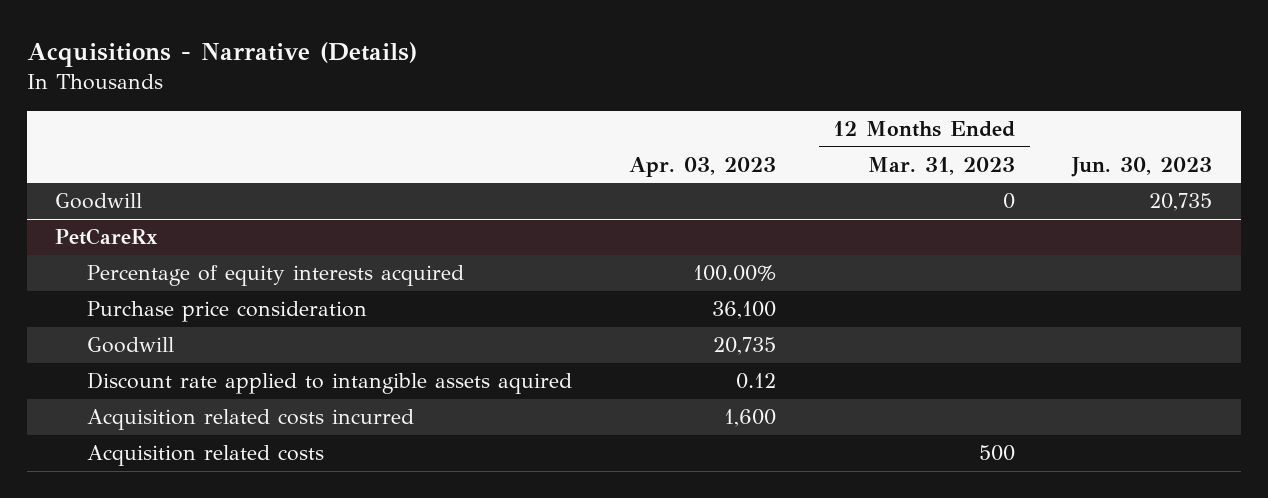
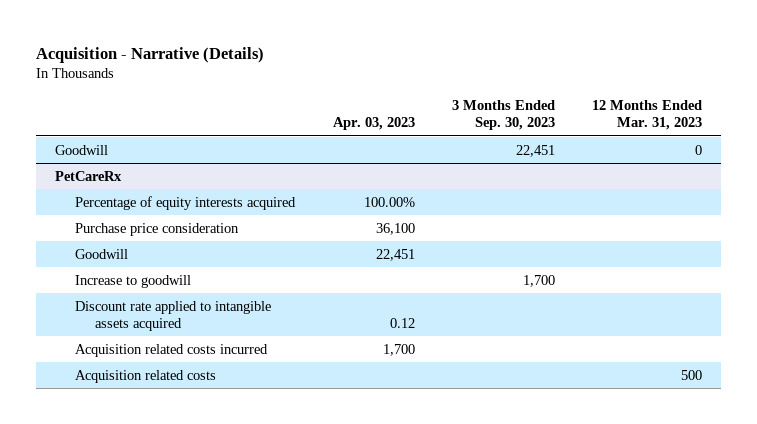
- Acquisitions - Narrative (Details)
+ Acquisition - Narrative (Details)
- | Apr. 03, 2023 | 12 Months Ended Mar. 31, 2023 | Jun. 30, 2023
+ | Apr. 03, 2023 | 3 Months Ended Sep. 30, 2023 | 12 Months Ended Mar. 31, 2023
@ PetCareRx
- Goodwill | 20,735 | |
- Discount rate applied to intangible assets aquired | 0.12 | |
- Acquisition related costs incurred | 1,600 | |
+ Goodwill | 22,451 | |
+ Increase to goodwill | | 1,700 |
+ Discount rate applied to intangible assets acquired | 0.12 | |
+ Acquisition related costs incurred | 1,700 | |

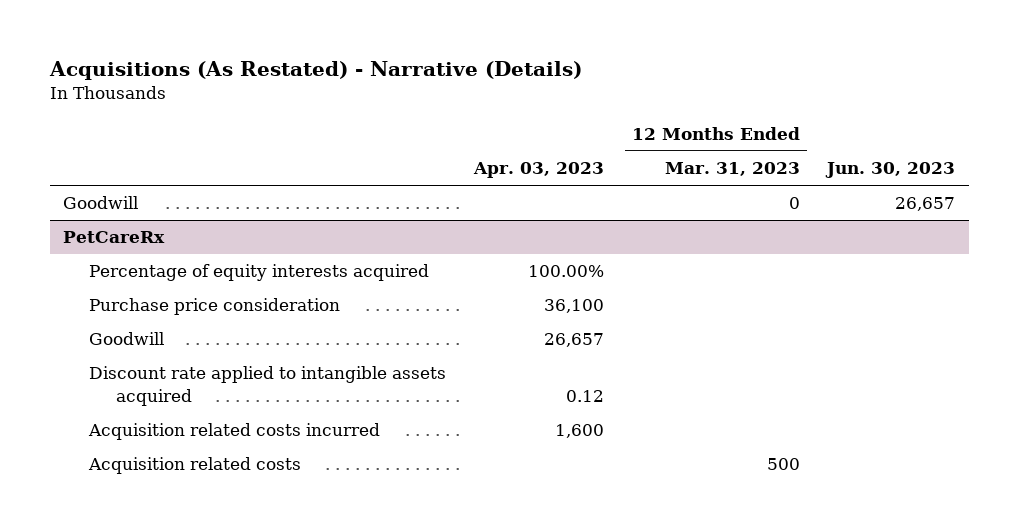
- Acquisition - Narrative (Details)
+ Acquisitions (As Restated) - Narrative (Details)
- | Apr. 03, 2023 | 3 Months Ended Sep. 30, 2023 | 12 Months Ended Mar. 31, 2023
+ | Apr. 03, 2023 | 12 Months Ended Mar. 31, 2023 | Jun. 30, 2023
@ PetCareRx
- Goodwill | 22,451 | |
- Increase to goodwill | | 1,700 |
+ Goodwill | 26,657 | |
- Acquisition related costs incurred | 1,700 | |
+ Acquisition related costs incurred | 1,600 | |

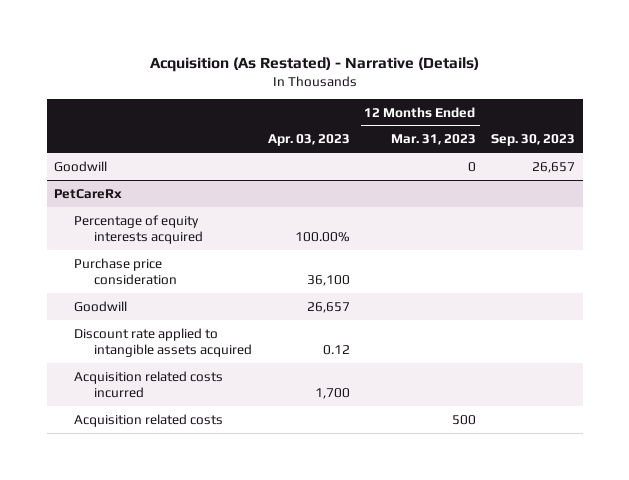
- Acquisitions (As Restated) - Narrative (Details)
+ Acquisition (As Restated) - Narrative (Details)
- | Apr. 03, 2023 | 12 Months Ended Mar. 31, 2023 | Jun. 30, 2023
+ | Apr. 03, 2023 | 12 Months Ended Mar. 31, 2023 | Sep. 30, 2023
@ PetCareRx
- Acquisition related costs incurred | 1,600 | |
+ Acquisition related costs incurred | 1,700 | |

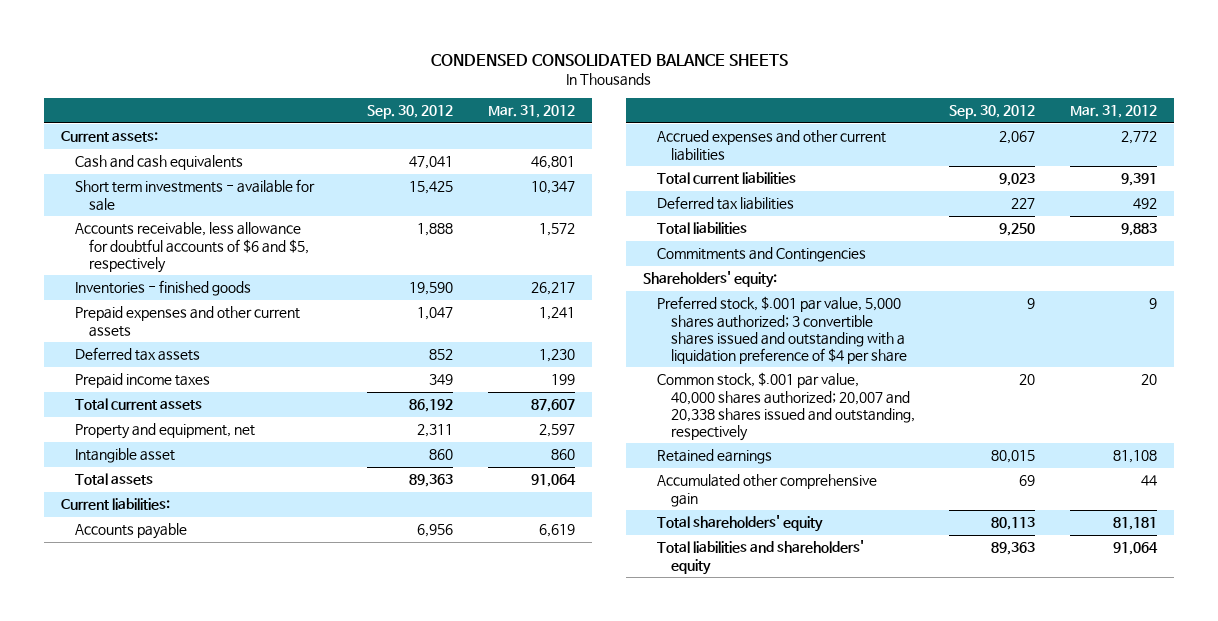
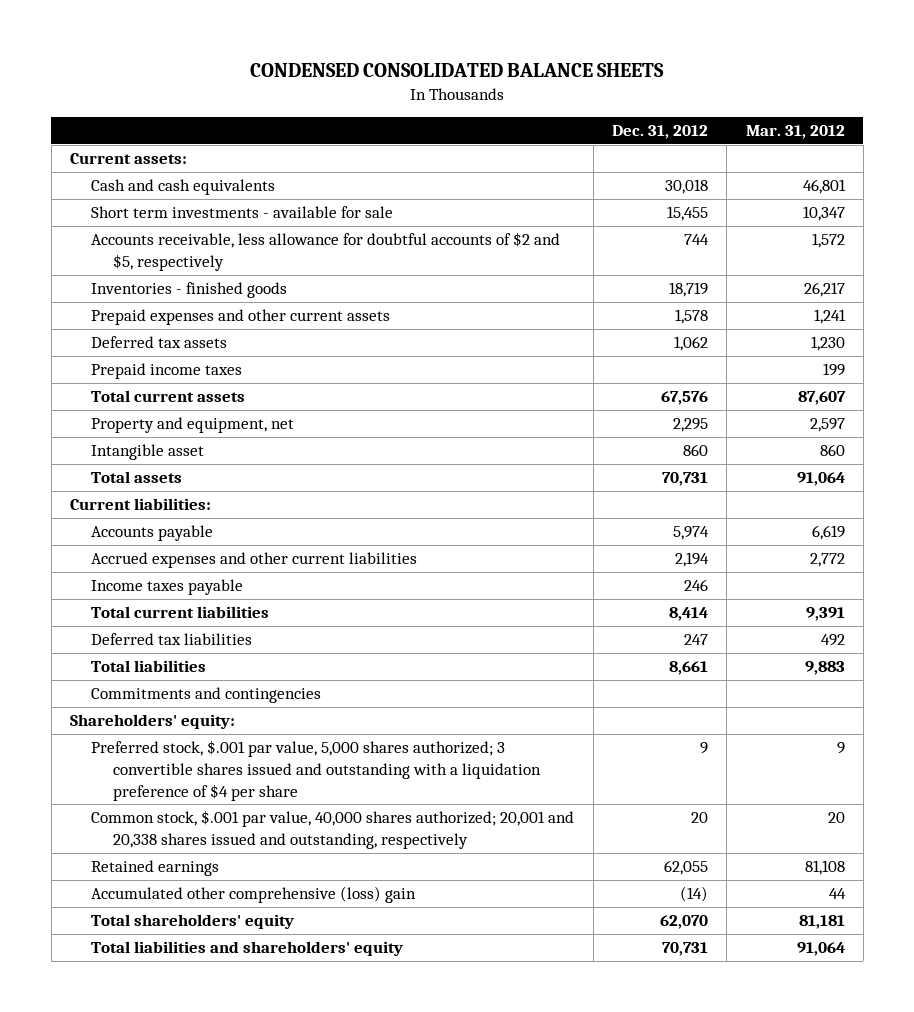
- | Sep. 30, 2012 | Mar. 31, 2012
+ | Dec. 31, 2012 | Mar. 31, 2012
- Accounts receivable, less allowance for doubtful accounts of $6 and $5, respectively | 1,888 | 1,572
+ Accounts receivable, less allowance for doubtful accounts of $2 and $5, respectively | 744 | 1,572
+ Income taxes payable | 246 |
- Commitments and Contingencies
+ Commitments and contingencies
- Common stock, $.001 par value, 40,000 shares authorized; 20,007 and 20,338 shares issued and outstanding, respectively | 20 | 20
+ Common stock, $.001 par value, 40,000 shares authorized; 20,001 and 20,338 shares issued and outstanding, respectively | 20 | 20
- Accumulated other comprehensive gain | 69 | 44
+ Accumulated other comprehensive (loss) gain | (14) | 44

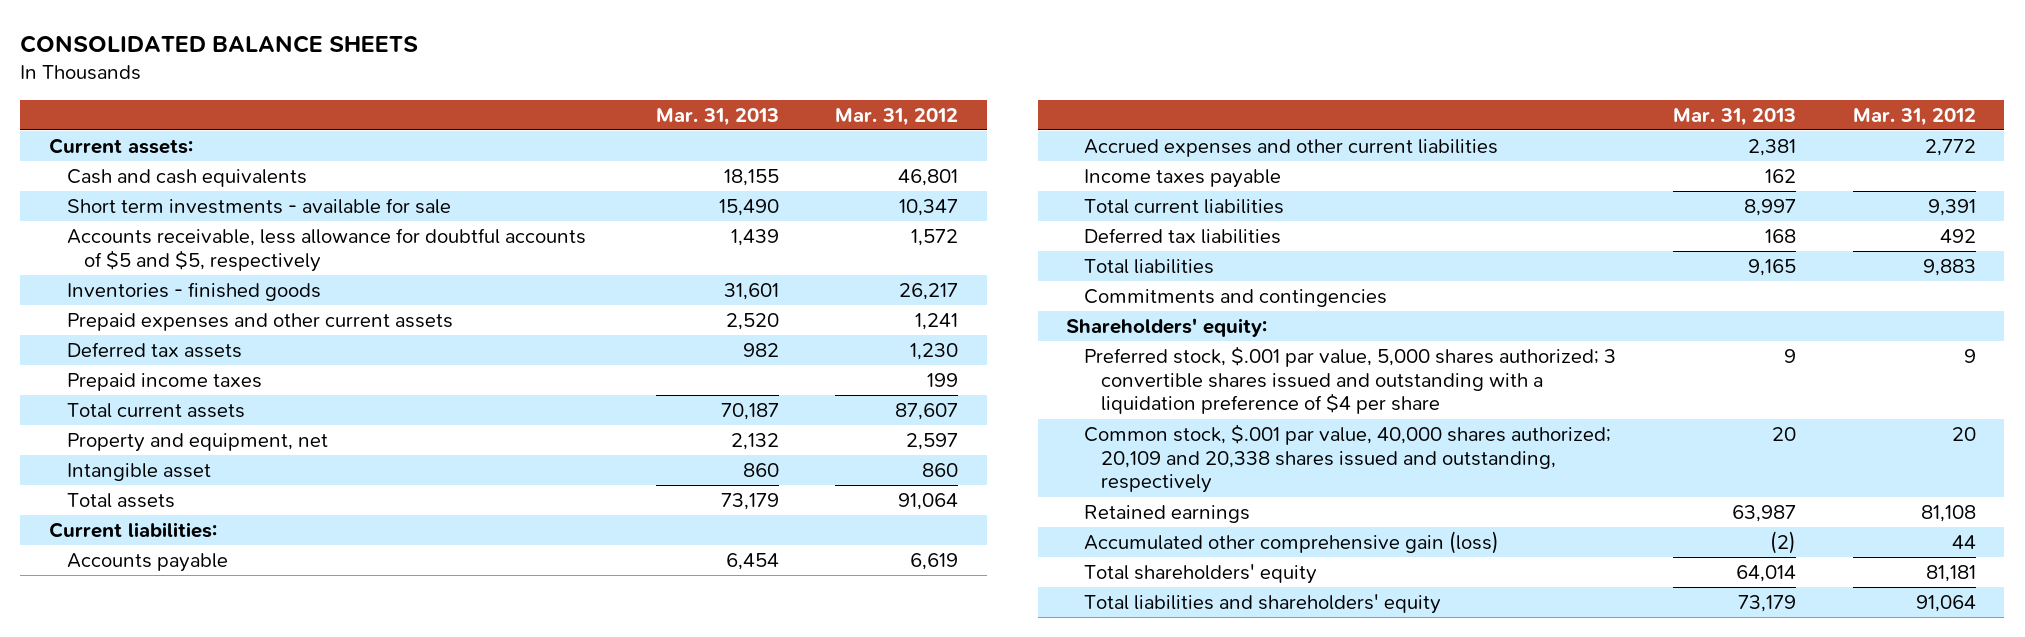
- CONDENSED CONSOLIDATED BALANCE SHEETS
+ CONSOLIDATED BALANCE SHEETS
- | Dec. 31, 2012 | Mar. 31, 2012
+ | Mar. 31, 2013 | Mar. 31, 2012
- Accounts receivable, less allowance for doubtful accounts of $2 and $5, respectively | 744 | 1,572
+ Accounts receivable, less allowance for doubtful accounts of $5 and $5, respectively | 1,439 | 1,572
- Common stock, $.001 par value, 40,000 shares authorized; 20,001 and 20,338 shares issued and outstanding, respectively | 20 | 20
+ Common stock, $.001 par value, 40,000 shares authorized; 20,109 and 20,338 shares issued and outstanding, respectively | 20 | 20
- Accumulated other comprehensive (loss) gain | (14) | 44
+ Accumulated other comprehensive gain (loss) | (2) | 44

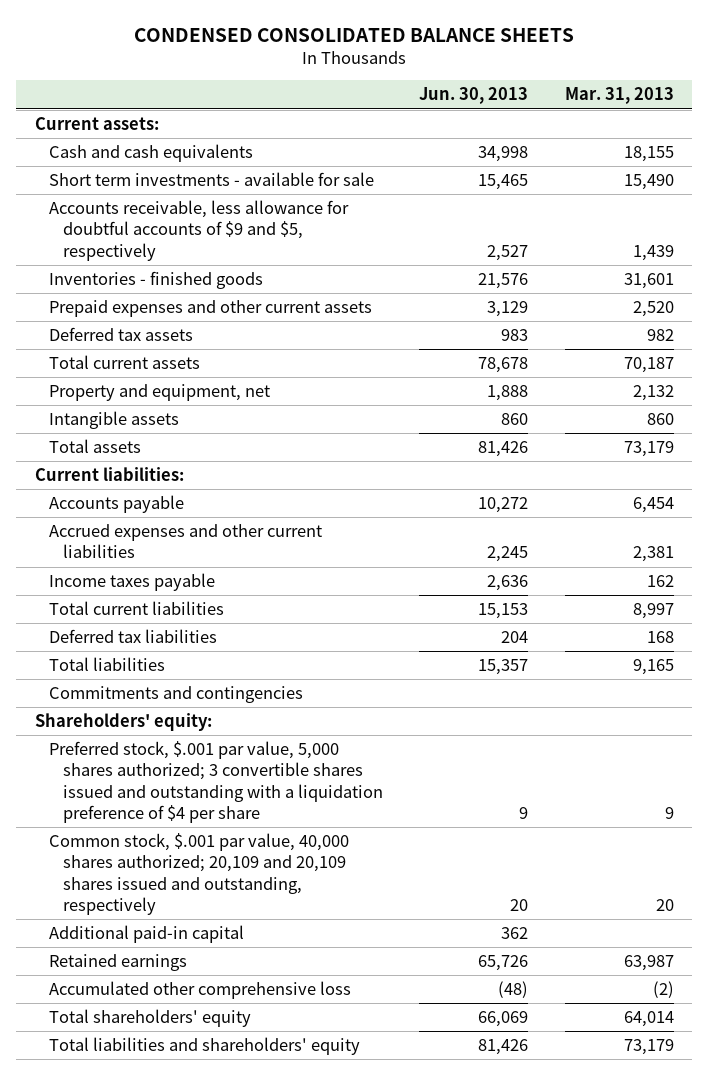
- CONSOLIDATED BALANCE SHEETS
+ CONDENSED CONSOLIDATED BALANCE SHEETS
- | Mar. 31, 2013 | Mar. 31, 2012
+ | Jun. 30, 2013 | Mar. 31, 2013
- Accounts receivable, less allowance for doubtful accounts of $5 and $5, respectively | 1,439 | 1,572
+ Accounts receivable, less allowance for doubtful accounts of $9 and $5, respectively | 2,527 | 1,439
- Prepaid income taxes | | 199
- Intangible asset | 860 | 860
+ Intangible assets | 860 | 860
- Common stock, $.001 par value, 40,000 shares authorized; 20,109 and 20,338 shares issued and outstanding, respectively | 20 | 20
+ Common stock, $.001 par value, 40,000 shares authorized; 20,109 and 20,109 shares issued and outstanding, respectively | 20 | 20
+ Additional paid-in capital | 362 |
- Accumulated other comprehensive gain (loss) | (2) | 44
+ Accumulated other comprehensive loss | (48) | (2)

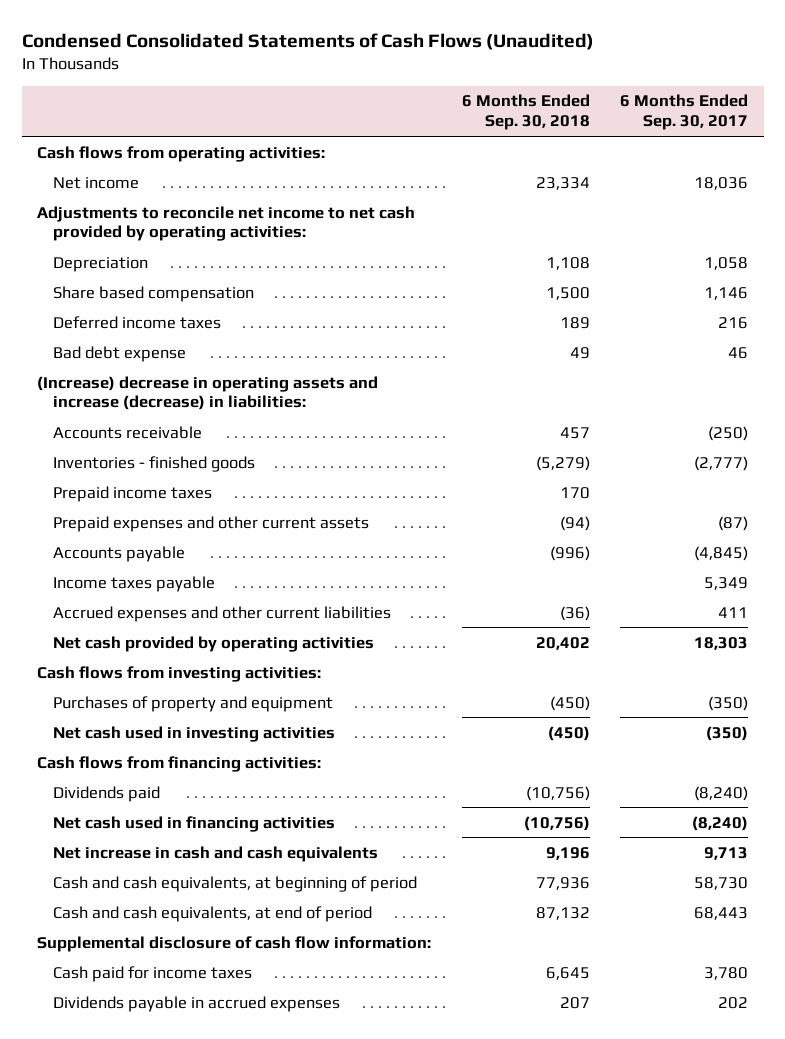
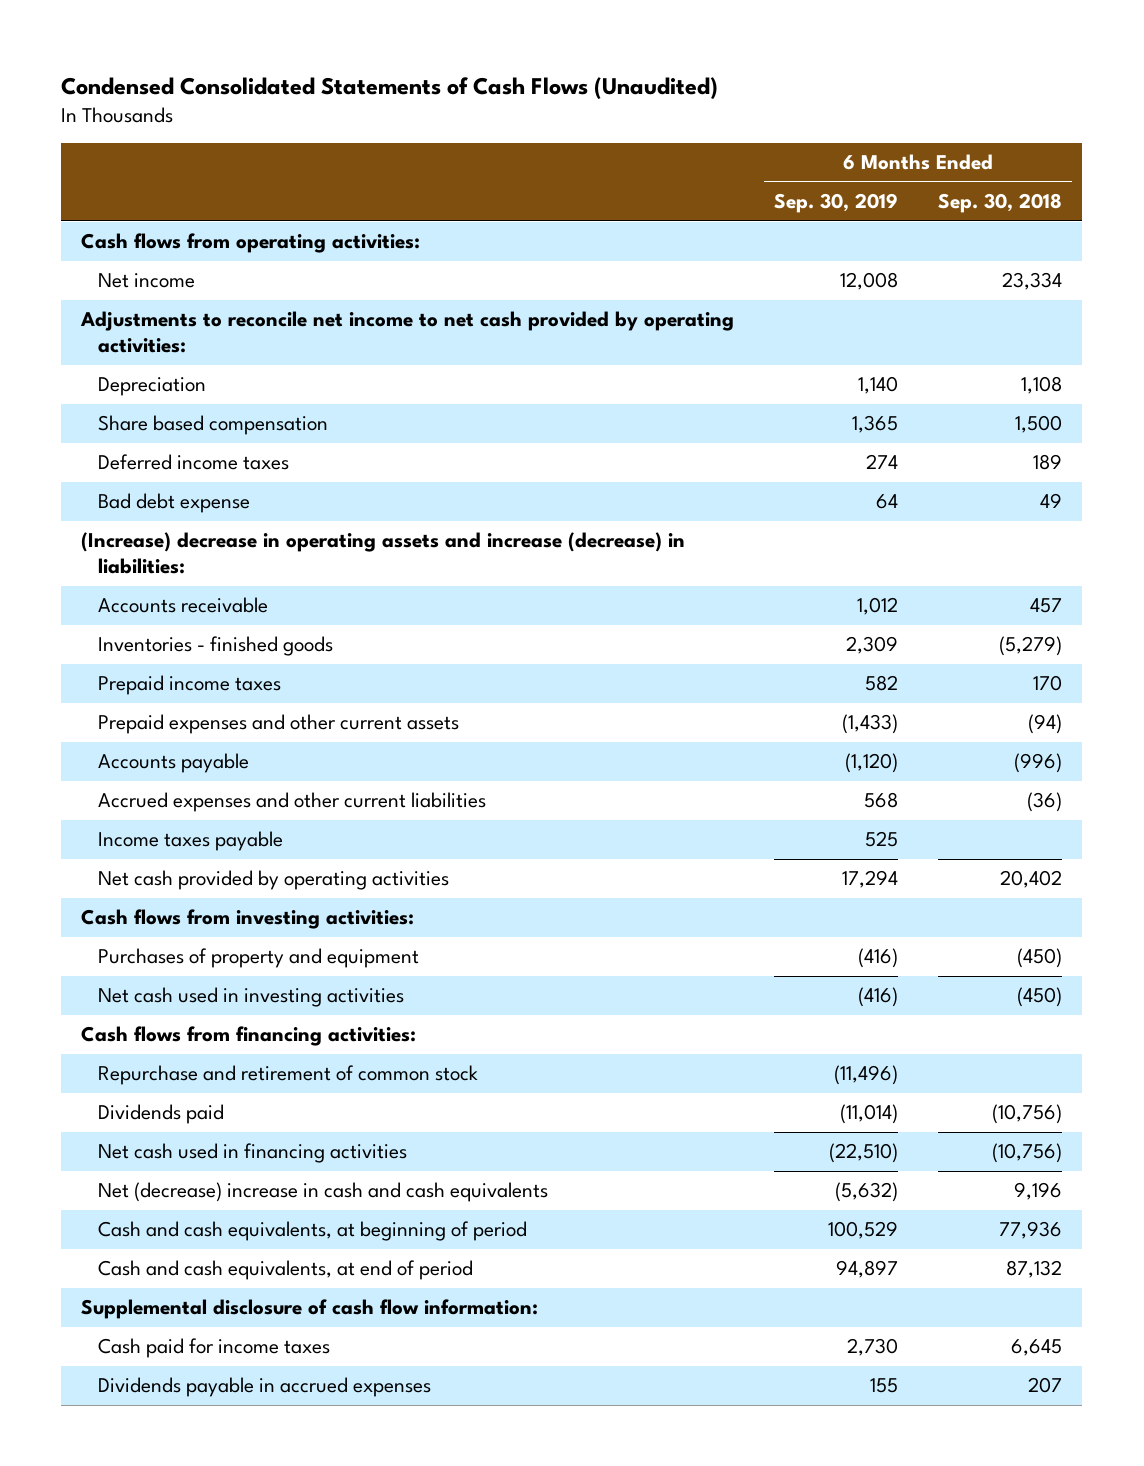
- | 6 Months Ended Sep. 30, 2018 | 6 Months Ended Sep. 30, 2017
+ | 6 Months Ended Sep. 30, 2019 | 6 Months Ended Sep. 30, 2018
moved down: Income taxes payable | 525 |
+ Repurchase and retirement of common stock | (11,496) |
- Net increase in cash and cash equivalents | 9,196 | 9,713
+ Net (decrease) increase in cash and cash equivalents | (5,632) | 9,196

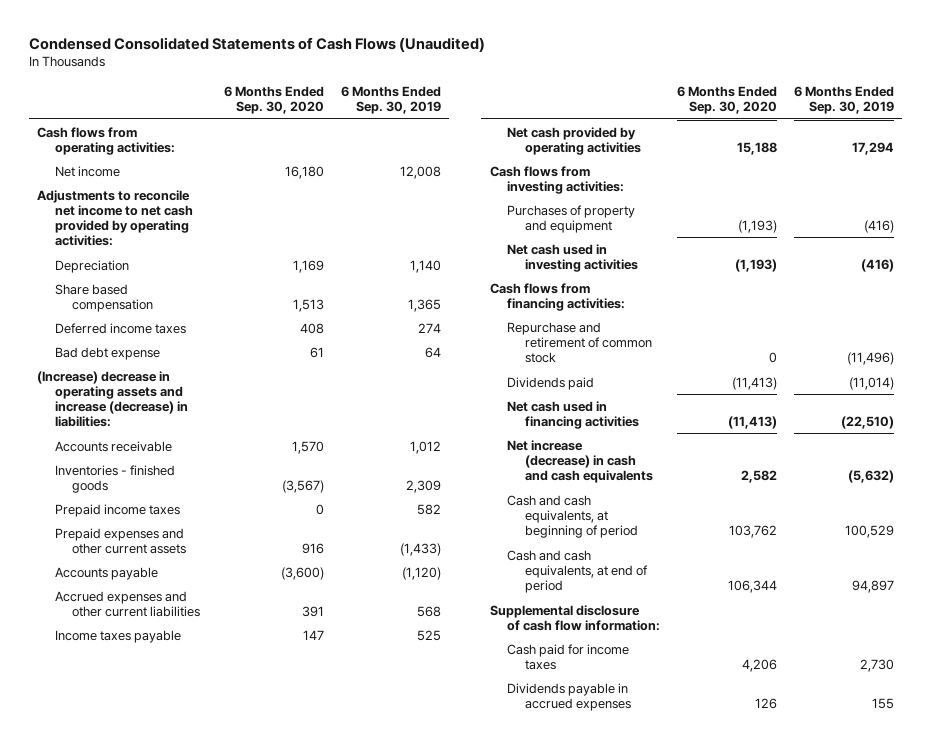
- | 6 Months Ended Sep. 30, 2019 | 6 Months Ended Sep. 30, 2018
+ | 6 Months Ended Sep. 30, 2020 | 6 Months Ended Sep. 30, 2019
- Net (decrease) increase in cash and cash equivalents | (5,632) | 9,196
+ Net increase (decrease) in cash and cash equivalents | 2,582 | (5,632)

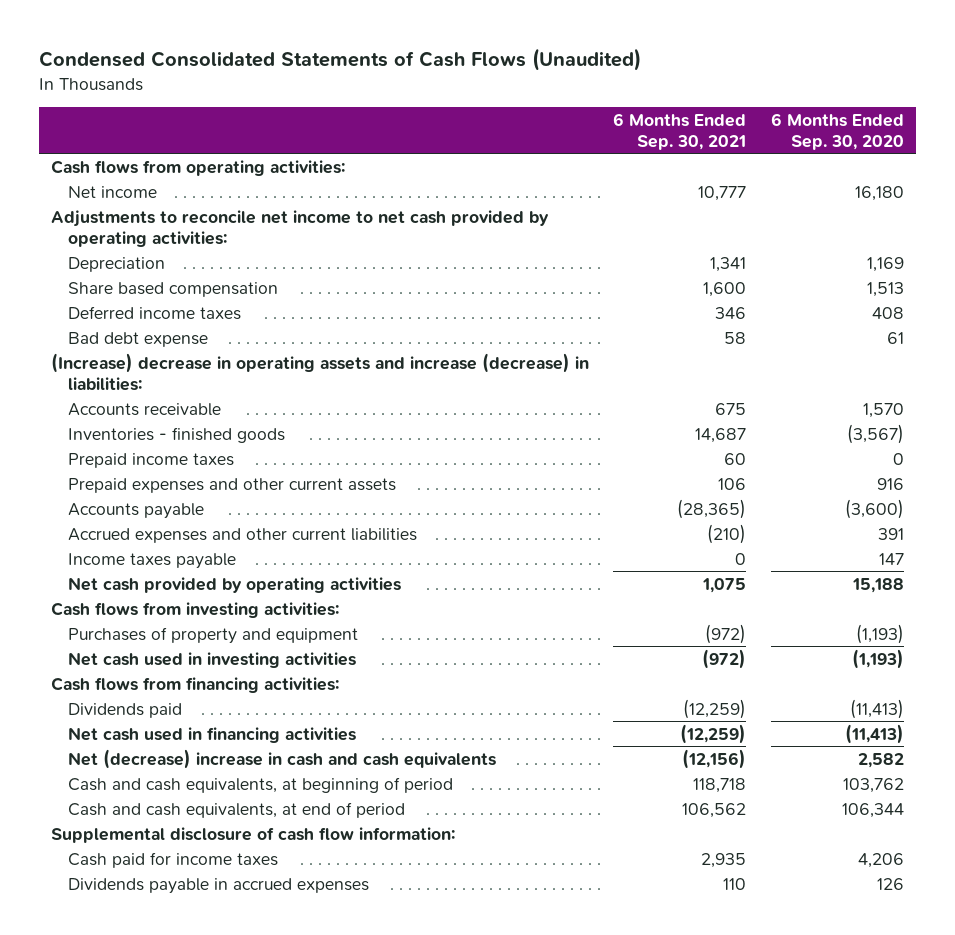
- | 6 Months Ended Sep. 30, 2020 | 6 Months Ended Sep. 30, 2019
+ | 6 Months Ended Sep. 30, 2021 | 6 Months Ended Sep. 30, 2020
- Repurchase and retirement of common stock | 0 | (11,496)
- Net increase (decrease) in cash and cash equivalents | 2,582 | (5,632)
+ Net (decrease) increase in cash and cash equivalents | (12,156) | 2,582

